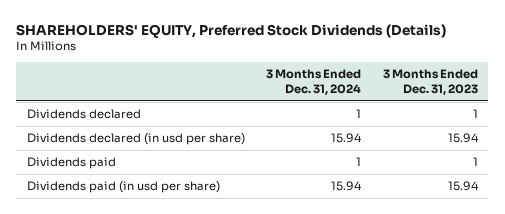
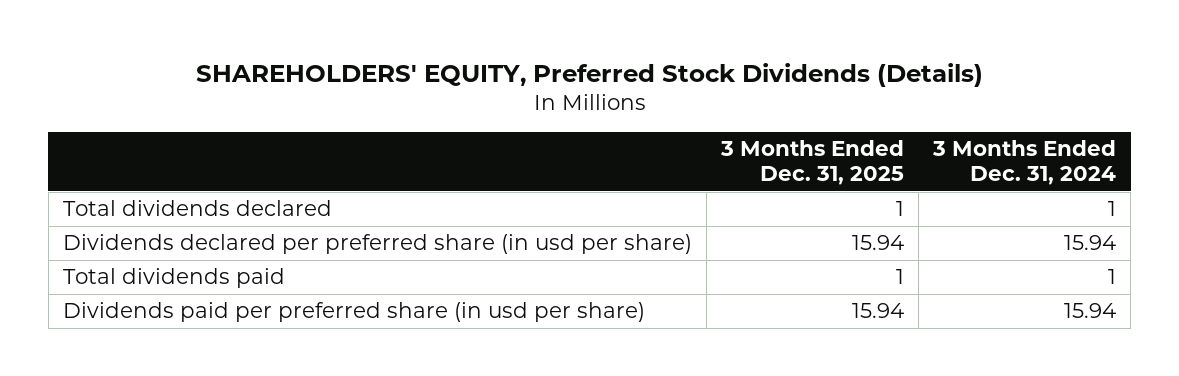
- | 3 Months Ended Dec. 31, 2024 | 3 Months Ended Dec. 31, 2023
+ | 3 Months Ended Dec. 31, 2025 | 3 Months Ended Dec. 31, 2024
- Dividends declared | 1 | 1
- Dividends declared (in usd per share) | 15.94 | 15.94
- Dividends paid | 1 | 1
- Dividends paid (in usd per share) | 15.94 | 15.94
+ Total dividends declared | 1 | 1
+ Dividends declared per preferred share (in usd per share) | 15.94 | 15.94
+ Total dividends paid | 1 | 1
+ Dividends paid per preferred share (in usd per share) | 15.94 | 15.94

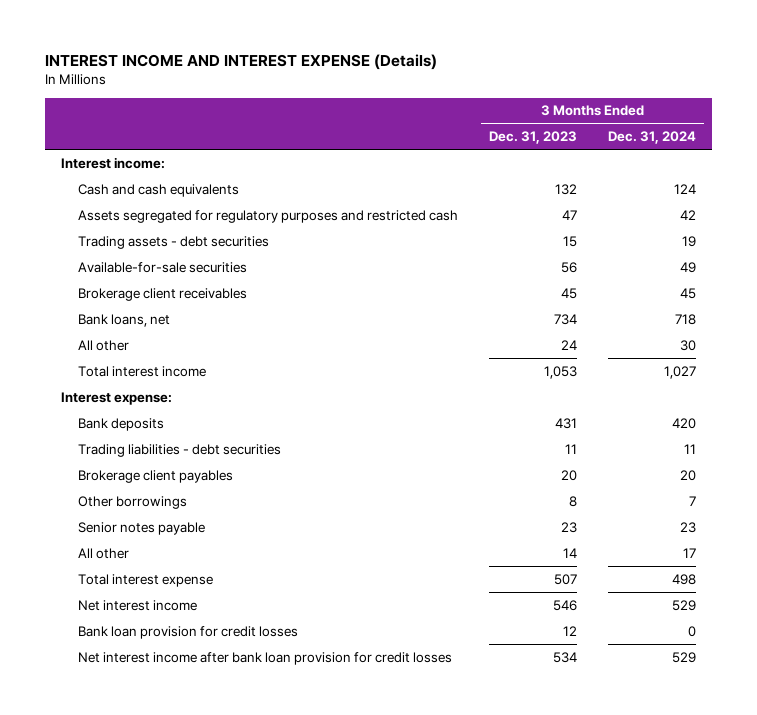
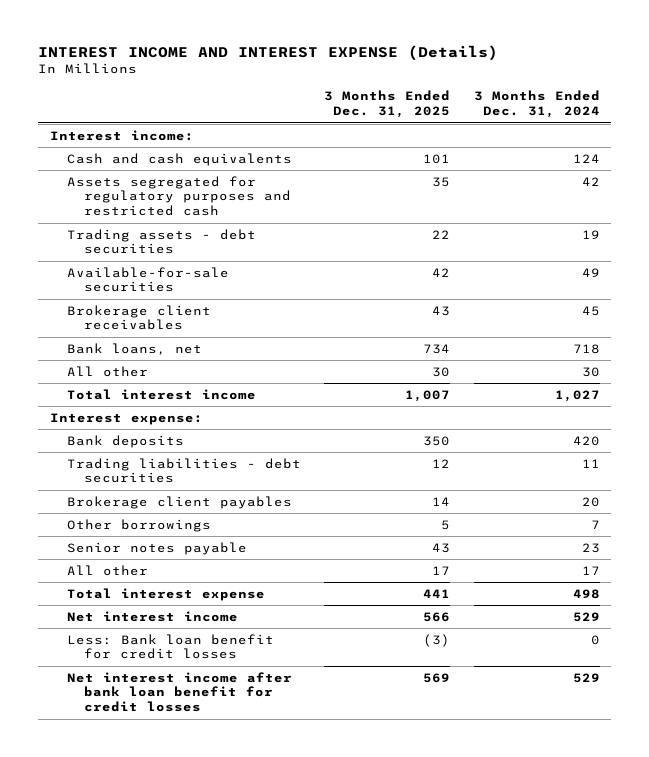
- | 3 Months Ended Dec. 31, 2023 | 3 Months Ended Dec. 31, 2024
+ | 3 Months Ended Dec. 31, 2025 | 3 Months Ended Dec. 31, 2024
- Bank loan provision for credit losses | 12 | 0
- Net interest income after bank loan provision for credit losses | 534 | 529
+ Less: Bank loan benefit for credit losses | (3) | 0
+ Net interest income after bank loan benefit for credit losses | 569 | 529

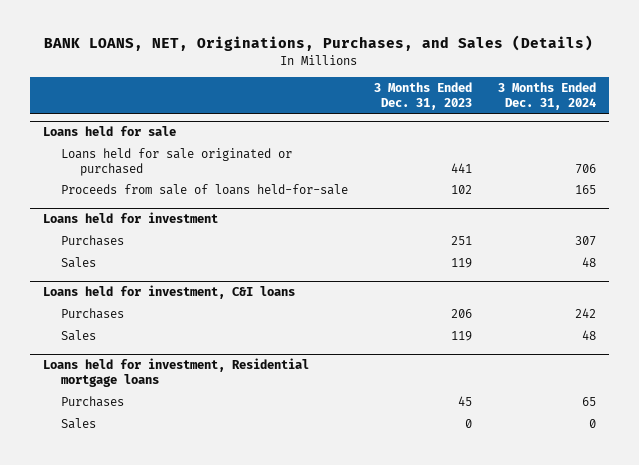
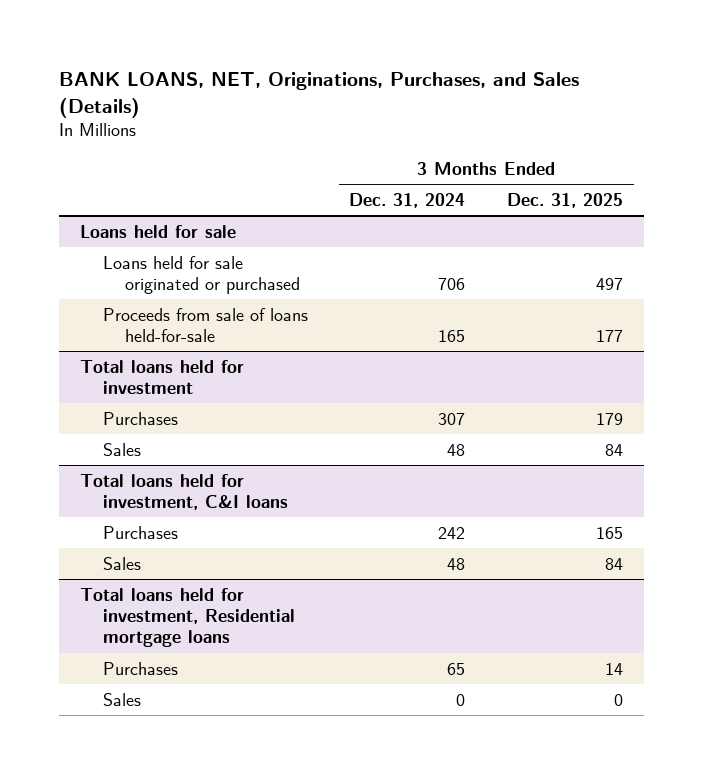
- | 3 Months Ended Dec. 31, 2023 | 3 Months Ended Dec. 31, 2024
+ | 3 Months Ended Dec. 31, 2024 | 3 Months Ended Dec. 31, 2025
- Loans held for investment
+ Total loans held for investment
- Loans held for investment, C&I loans
+ Total loans held for investment, C&I loans
- Loans held for investment, Residential mortgage loans
+ Total loans held for investment, Residential mortgage loans

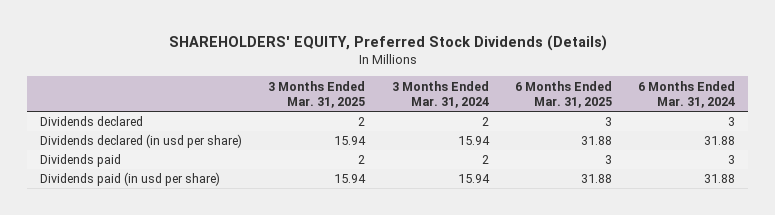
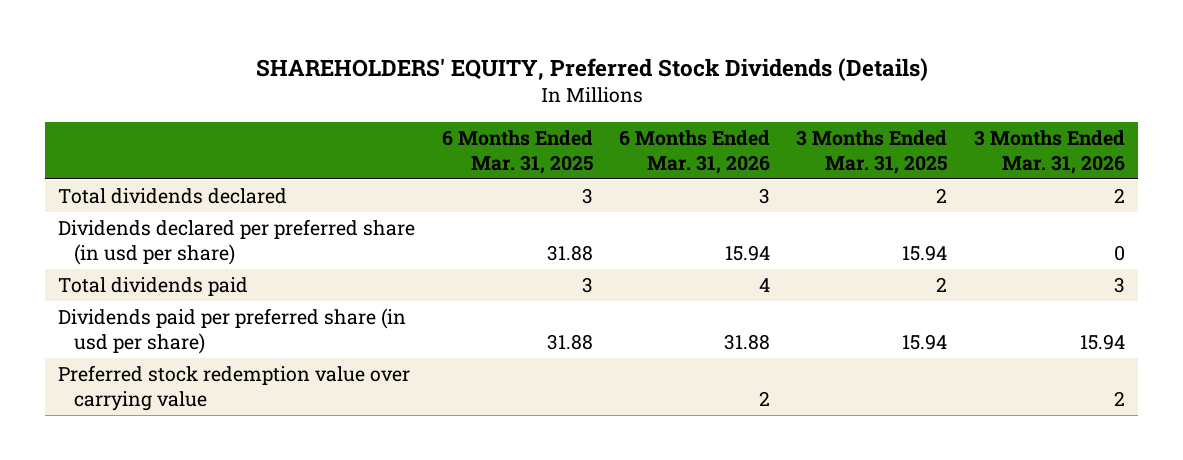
- | 3 Months Ended Mar. 31, 2025 | 3 Months Ended Mar. 31, 2024 | 6 Months Ended Mar. 31, 2025 | 6 Months Ended Mar. 31, 2024
+ | 6 Months Ended Mar. 31, 2025 | 6 Months Ended Mar. 31, 2026 | 3 Months Ended Mar. 31, 2025 | 3 Months Ended Mar. 31, 2026
- Dividends declared | 2 | 2 | 3 | 3
- Dividends declared (in usd per share) | 15.94 | 15.94 | 31.88 | 31.88
- Dividends paid | 2 | 2 | 3 | 3
- Dividends paid (in usd per share) | 15.94 | 15.94 | 31.88 | 31.88
+ Total dividends declared | 3 | 3 | 2 | 2
+ Dividends declared per preferred share (in usd per share) | 31.88 | 15.94 | 15.94 | 0
+ Total dividends paid | 3 | 4 | 2 | 3
+ Dividends paid per preferred share (in usd per share) | 31.88 | 31.88 | 15.94 | 15.94
+ Preferred stock redemption value over carrying value | | 2 | | 2

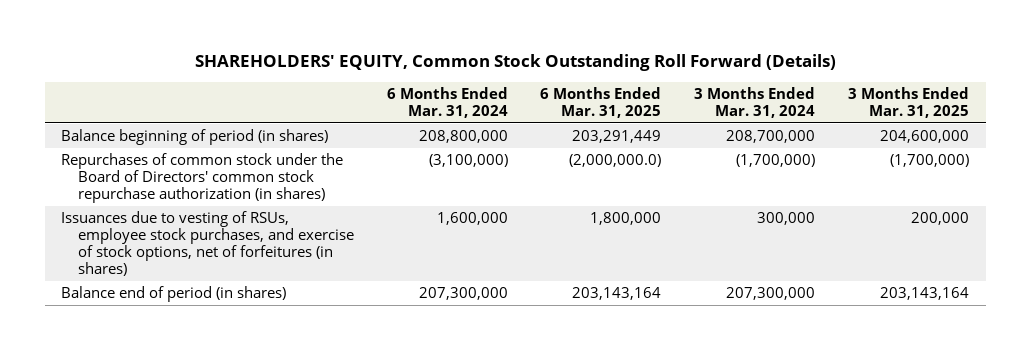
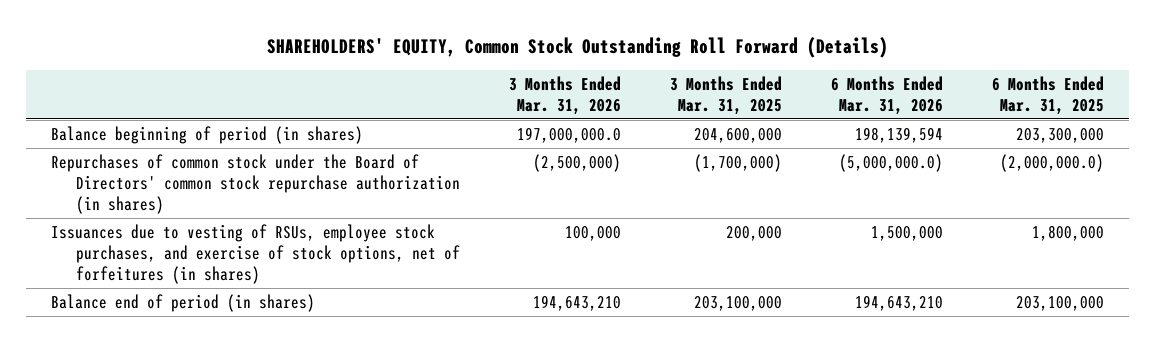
- | 6 Months Ended Mar. 31, 2024 | 6 Months Ended Mar. 31, 2025 | 3 Months Ended Mar. 31, 2024 | 3 Months Ended Mar. 31, 2025
+ | 3 Months Ended Mar. 31, 2026 | 3 Months Ended Mar. 31, 2025 | 6 Months Ended Mar. 31, 2026 | 6 Months Ended Mar. 31, 2025
- Balance beginning of period (in shares) | 208,800,000 | 203,291,449 | 208,700,000 | 204,600,000
+ Balance beginning of period (in shares) | 197,000,000.0 | 204,600,000 | 198,139,594 | 203,300,000
- Balance end of period (in shares) | 207,300,000 | 203,143,164 | 207,300,000 | 203,143,164
+ Balance end of period (in shares) | 194,643,210 | 203,100,000 | 194,643,210 | 203,100,000

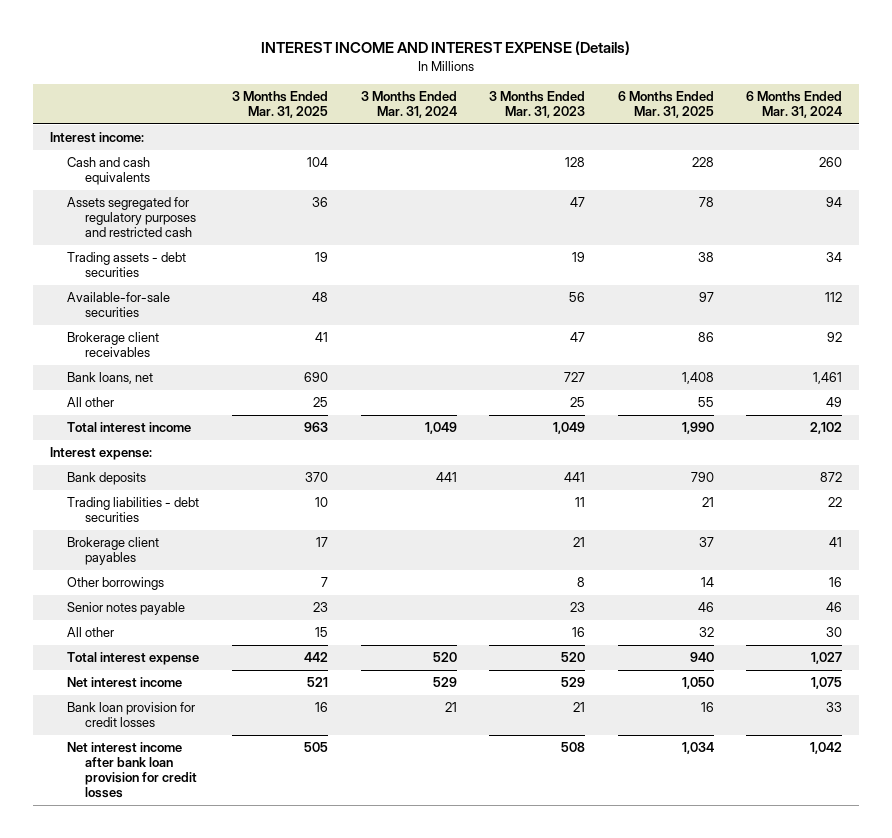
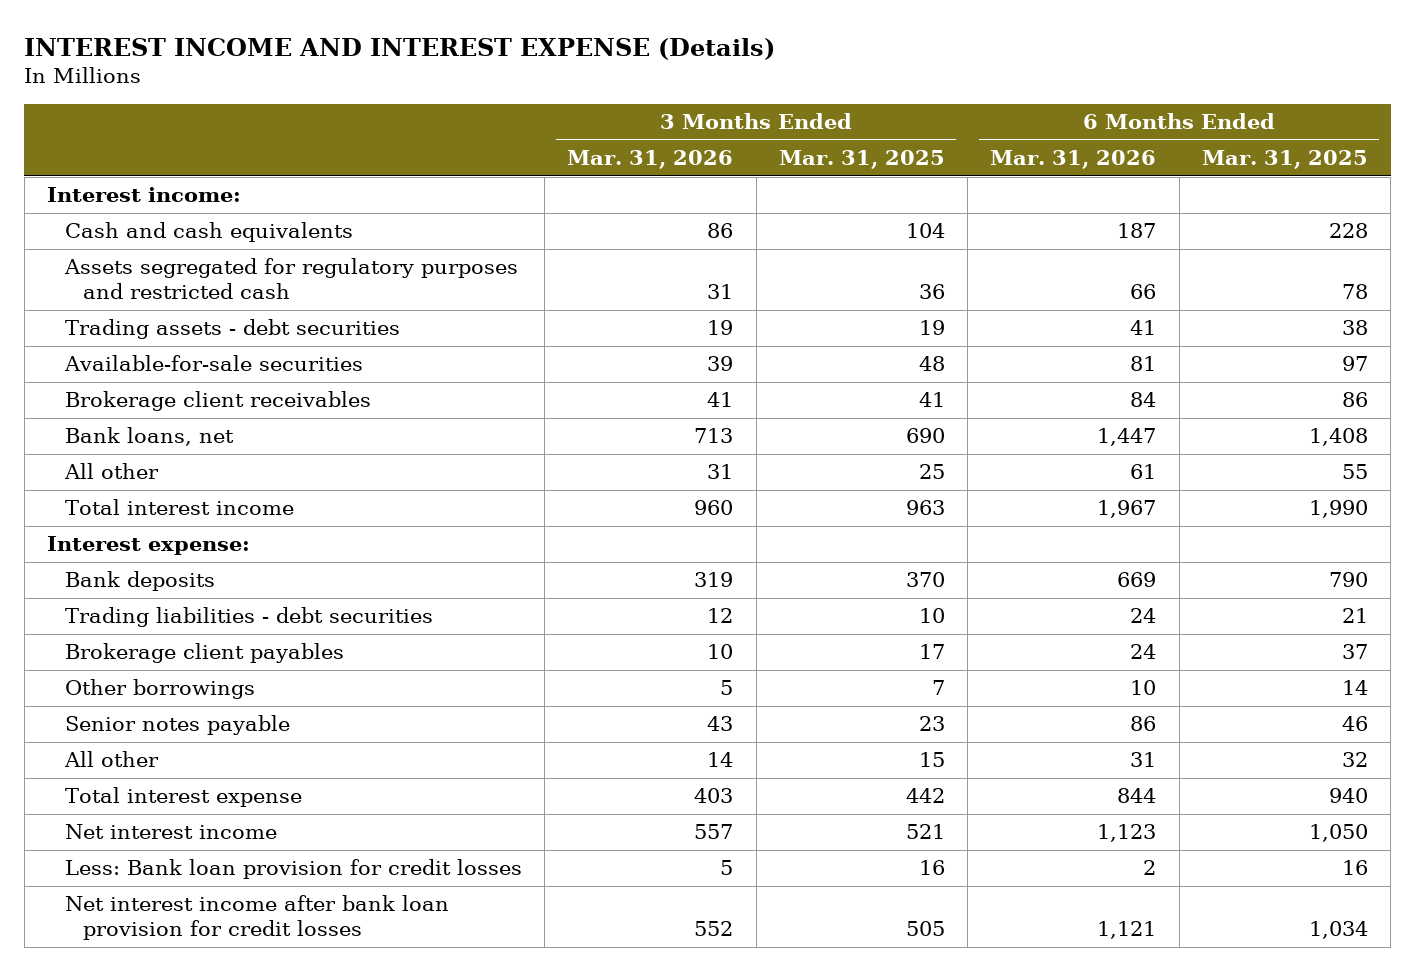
- | 3 Months Ended Mar. 31, 2025 | 3 Months Ended Mar. 31, 2024 | 3 Months Ended Mar. 31, 2023 | 6 Months Ended Mar. 31, 2025 | 6 Months Ended Mar. 31, 2024
+ | 3 Months Ended Mar. 31, 2026 | 3 Months Ended Mar. 31, 2025 | 6 Months Ended Mar. 31, 2026 | 6 Months Ended Mar. 31, 2025
- Bank loan provision for credit losses | 16 | 21 | 21 | 16 | 33
+ Less: Bank loan provision for credit losses | 5 | 16 | 2 | 16

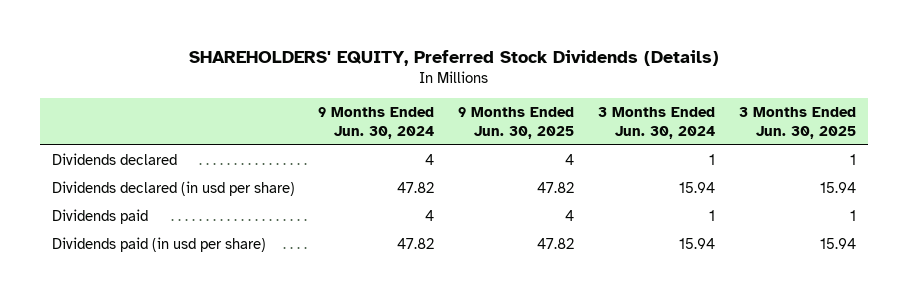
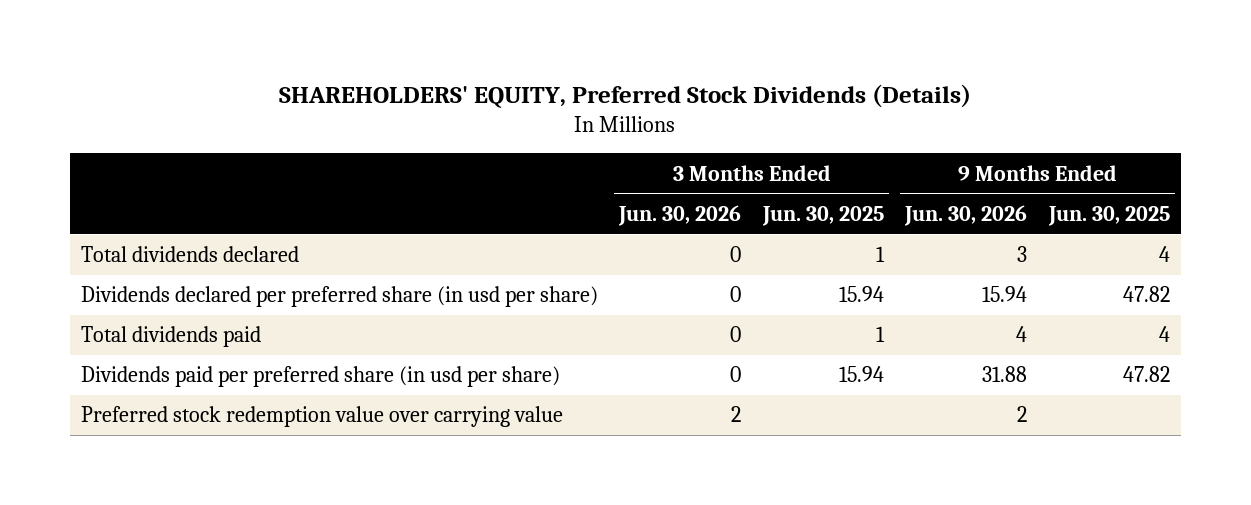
- | 9 Months Ended Jun. 30, 2024 | 9 Months Ended Jun. 30, 2025 | 3 Months Ended Jun. 30, 2024 | 3 Months Ended Jun. 30, 2025
+ | 3 Months Ended Jun. 30, 2026 | 3 Months Ended Jun. 30, 2025 | 9 Months Ended Jun. 30, 2026 | 9 Months Ended Jun. 30, 2025
- Dividends declared | 4 | 4 | 1 | 1
- Dividends declared (in usd per share) | 47.82 | 47.82 | 15.94 | 15.94
- Dividends paid | 4 | 4 | 1 | 1
- Dividends paid (in usd per share) | 47.82 | 47.82 | 15.94 | 15.94
+ Total dividends declared | 0 | 1 | 3 | 4
+ Dividends declared per preferred share (in usd per share) | 0 | 15.94 | 15.94 | 47.82
+ Total dividends paid | 0 | 1 | 4 | 4
+ Dividends paid per preferred share (in usd per share) | 0 | 15.94 | 31.88 | 47.82
+ Preferred stock redemption value over carrying value | 2 | | 2 |

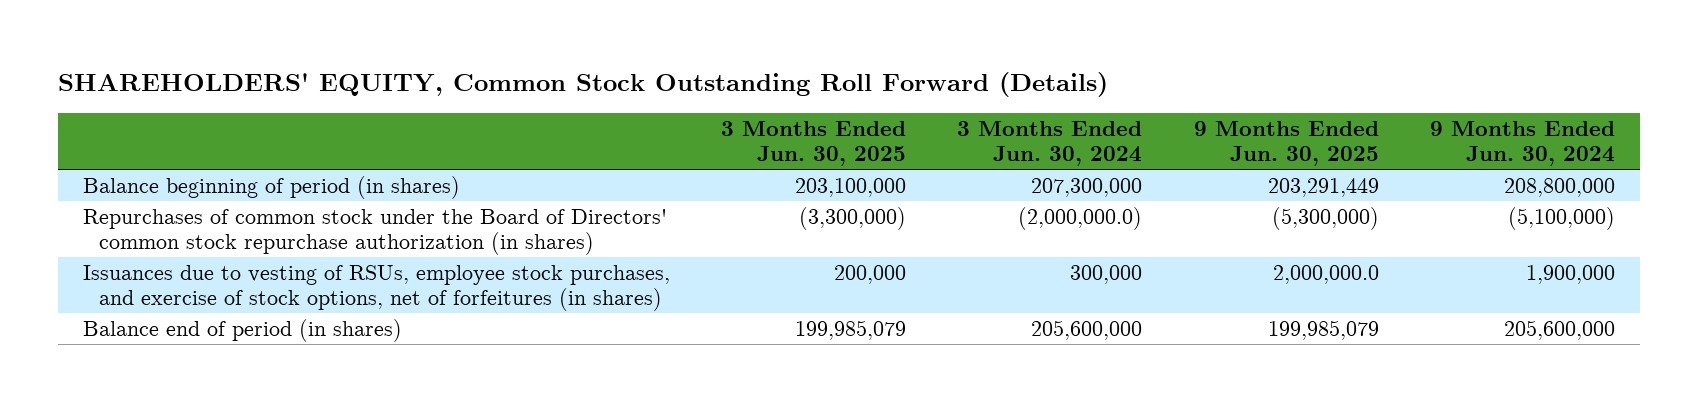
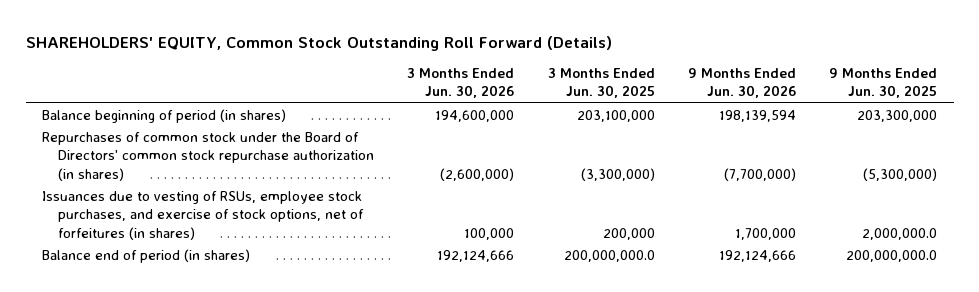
- | 3 Months Ended Jun. 30, 2025 | 3 Months Ended Jun. 30, 2024 | 9 Months Ended Jun. 30, 2025 | 9 Months Ended Jun. 30, 2024
+ | 3 Months Ended Jun. 30, 2026 | 3 Months Ended Jun. 30, 2025 | 9 Months Ended Jun. 30, 2026 | 9 Months Ended Jun. 30, 2025
- Balance beginning of period (in shares) | 203,100,000 | 207,300,000 | 203,291,449 | 208,800,000
+ Balance beginning of period (in shares) | 194,600,000 | 203,100,000 | 198,139,594 | 203,300,000
- Balance end of period (in shares) | 199,985,079 | 205,600,000 | 199,985,079 | 205,600,000
+ Balance end of period (in shares) | 192,124,666 | 200,000,000.0 | 192,124,666 | 200,000,000.0

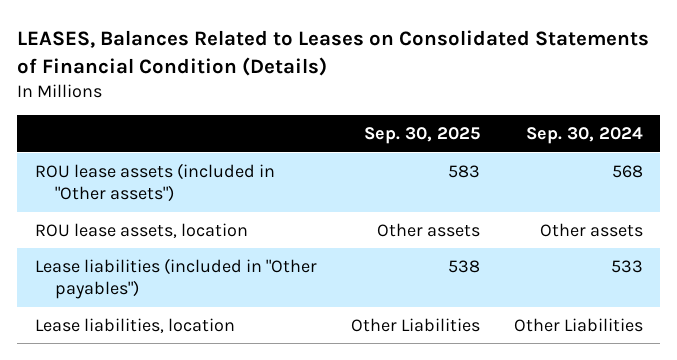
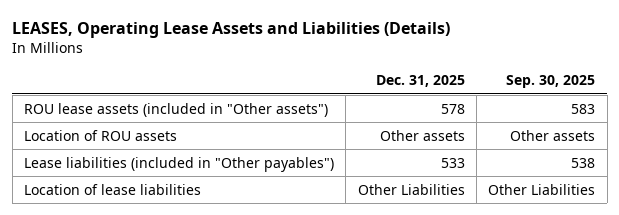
- LEASES, Balances Related to Leases on Consolidated Statements of Financial Condition (Details)
+ LEASES, Operating Lease Assets and Liabilities (Details)
- | Sep. 30, 2025 | Sep. 30, 2024
+ | Dec. 31, 2025 | Sep. 30, 2025
- ROU lease assets, location | Other assets | Other assets
+ Location of ROU assets | Other assets | Other assets
- Lease liabilities, location | Other Liabilities | Other Liabilities
+ Location of lease liabilities | Other Liabilities | Other Liabilities

